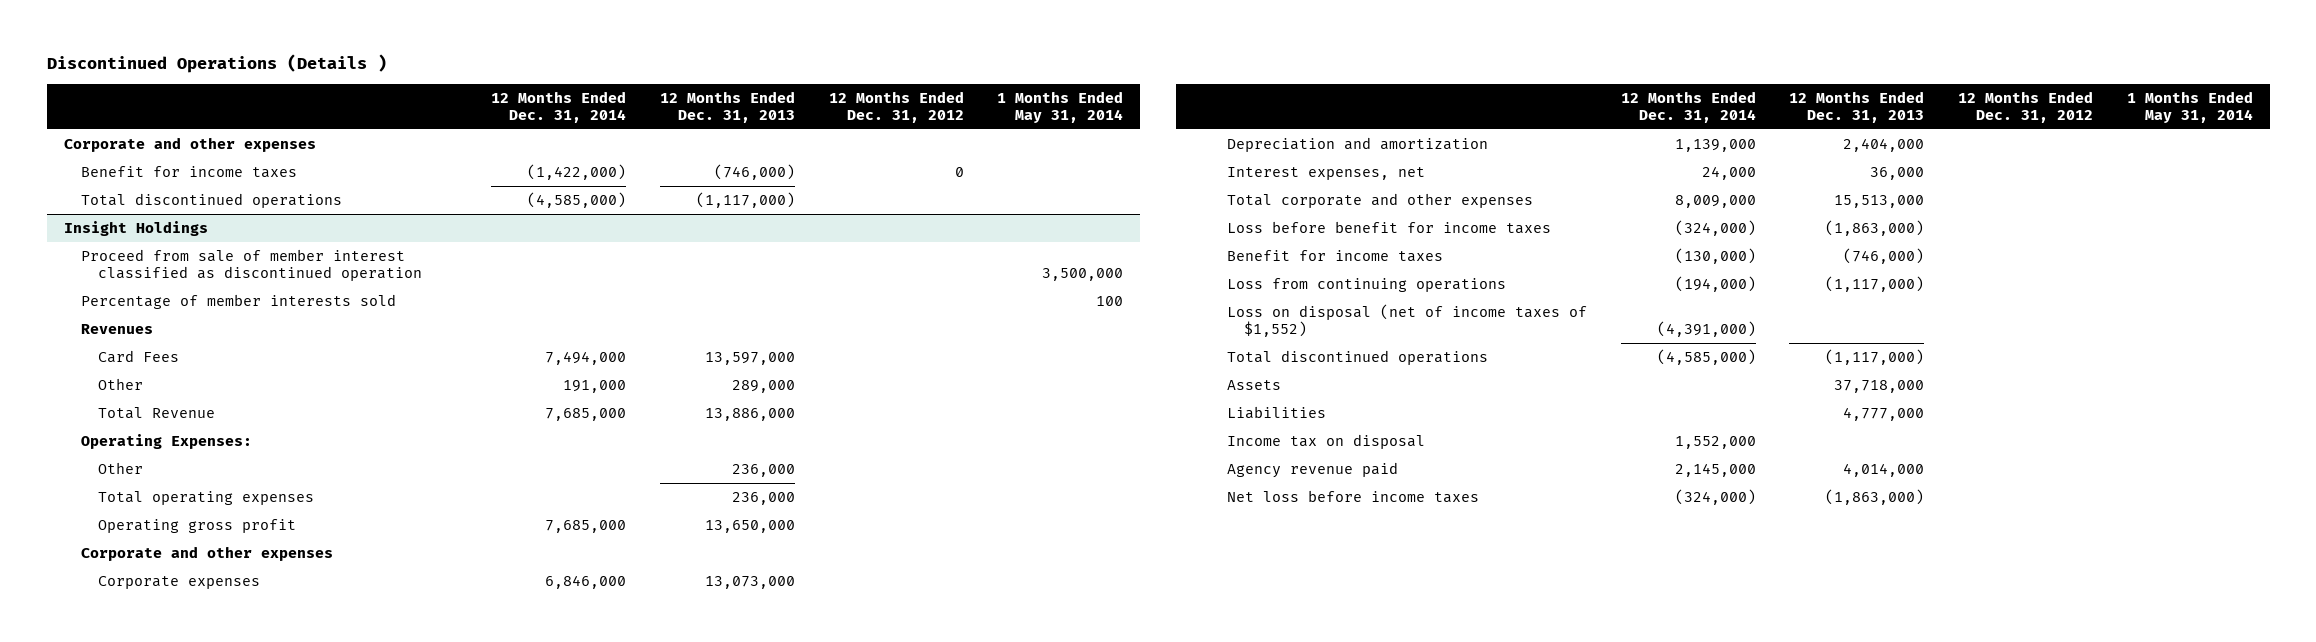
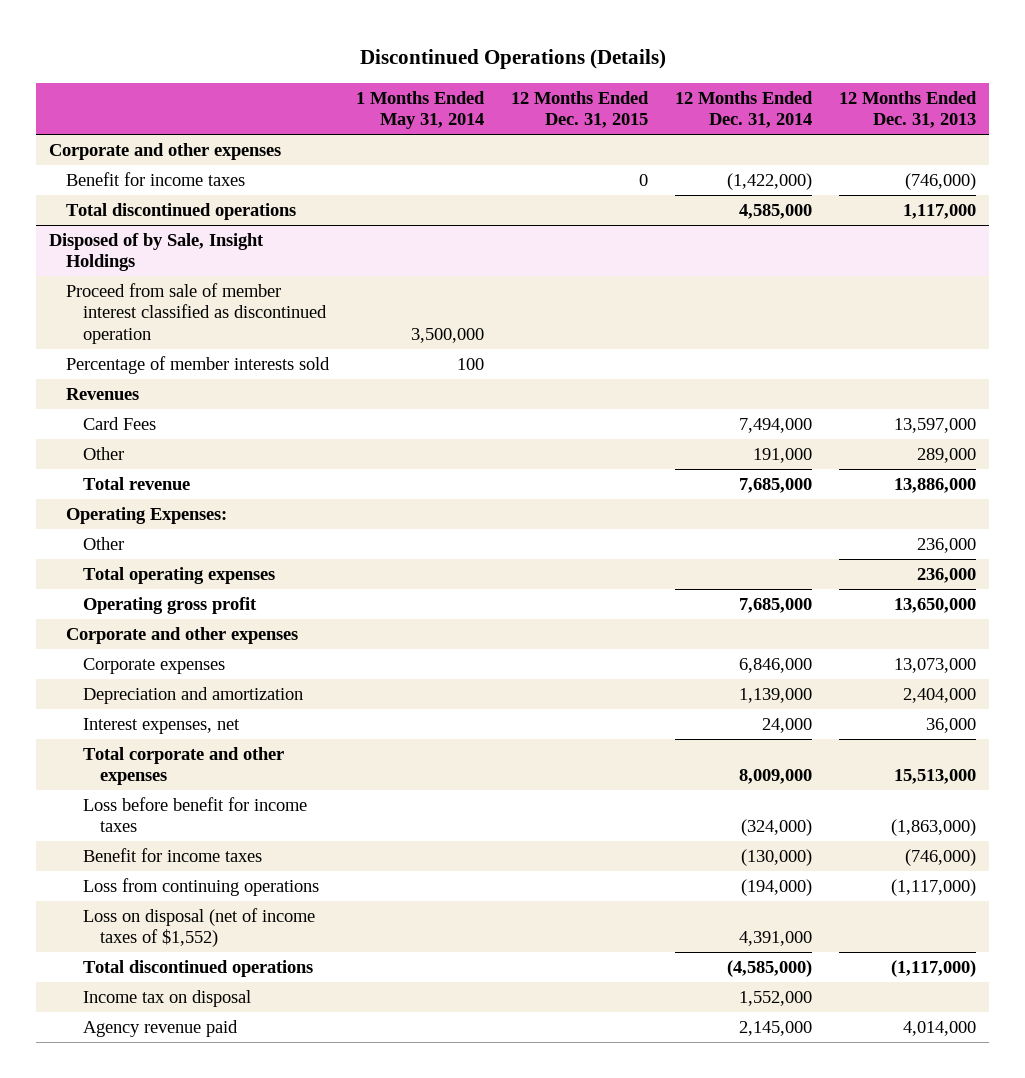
- Discontinued Operations (Details )
+ Discontinued Operations (Details)
- | 12 Months Ended Dec. 31, 2014 | 12 Months Ended Dec. 31, 2013 | 12 Months Ended Dec. 31, 2012 | 1 Months Ended May 31, 2014
+ | 1 Months Ended May 31, 2014 | 12 Months Ended Dec. 31, 2015 | 12 Months Ended Dec. 31, 2014 | 12 Months Ended Dec. 31, 2013
- Total discontinued operations | (4,585,000) | (1,117,000) | |
- Insight Holdings
+ Total discontinued operations | | | 4,585,000 | 1,117,000
+ Disposed of by Sale, Insight Holdings
- Total Revenue | 7,685,000 | 13,886,000 | |
+ Total revenue | | | 7,685,000 | 13,886,000
- Loss on disposal (net of income taxes of $1,552) | (4,391,000) | | |
+ Loss on disposal (net of income taxes of $1,552) | | | 4,391,000 |
- Assets | | 37,718,000 | |
- Liabilities | | 4,777,000 | |
- Net loss before income taxes | (324,000) | (1,863,000) | |

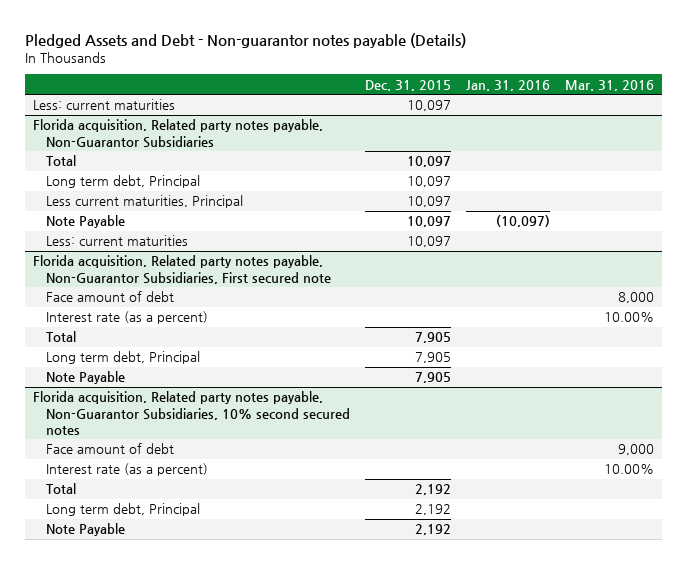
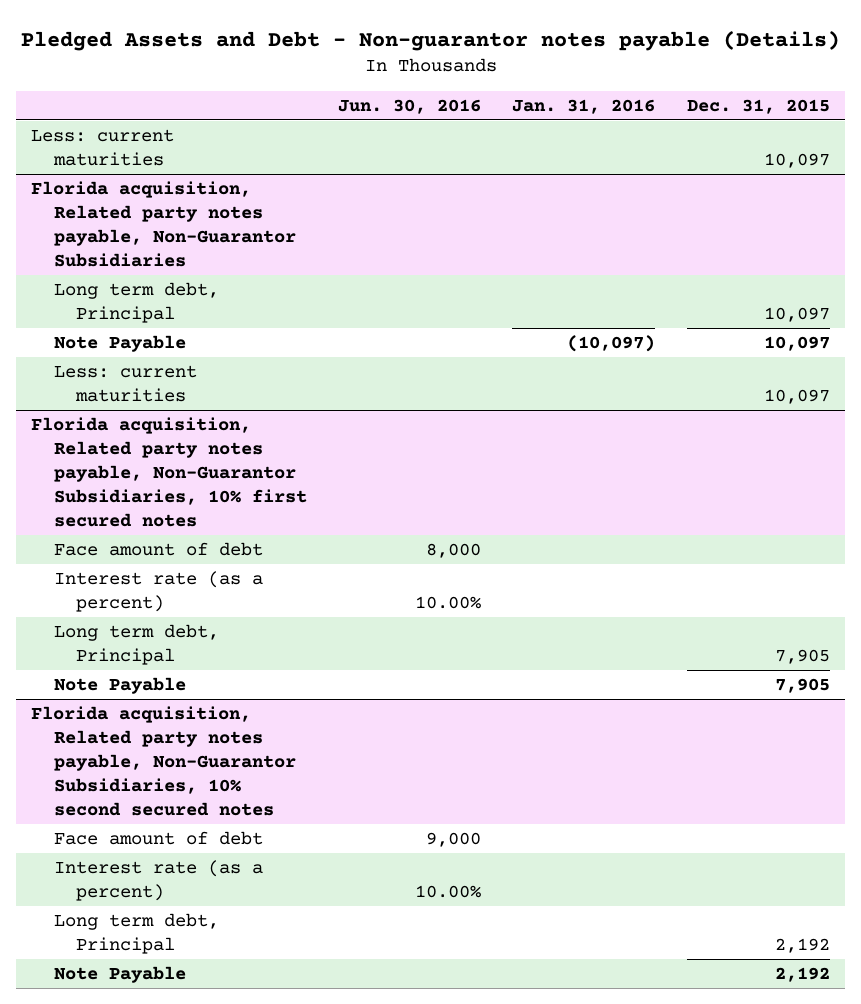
- | Dec. 31, 2015 | Jan. 31, 2016 | Mar. 31, 2016
+ | Jun. 30, 2016 | Jan. 31, 2016 | Dec. 31, 2015
@ Florida acquisition, Related party notes payable, Non-Guarantor Subsidiaries
- Total | 10,097 | |
- Less current maturities, Principal | 10,097 | |
- Florida acquisition, Related party notes payable, Non-Guarantor Subsidiaries, First secured note
+ Florida acquisition, Related party notes payable, Non-Guarantor Subsidiaries, 10% first secured notes
- Total | 7,905 | |
@ Florida acquisition, Related party notes payable, Non-Guarantor Subsidiaries, 10% second secured notes
- Total | 2,192 | |

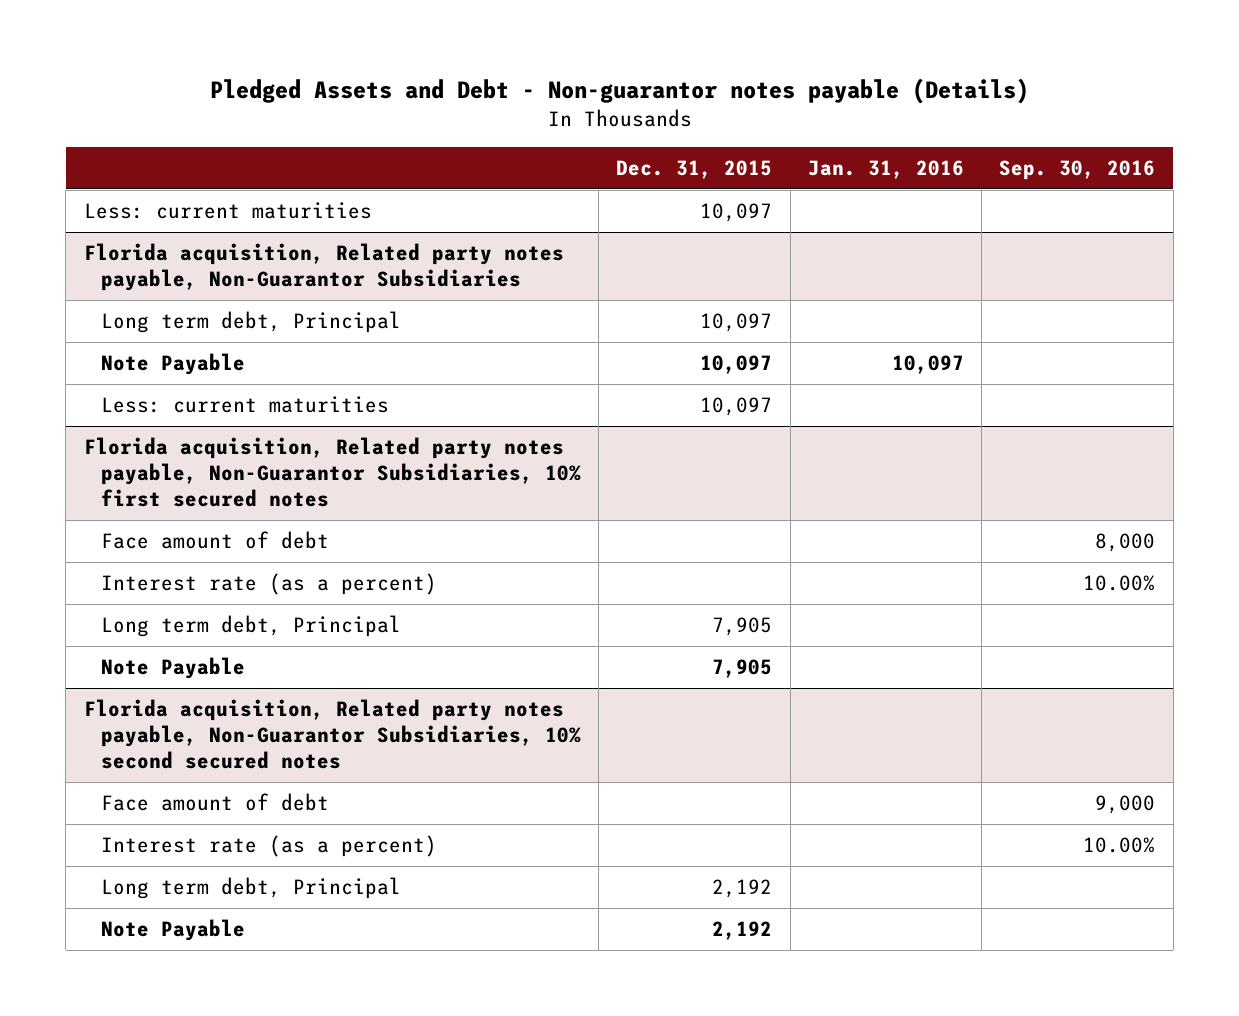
- | Jun. 30, 2016 | Jan. 31, 2016 | Dec. 31, 2015
+ | Dec. 31, 2015 | Jan. 31, 2016 | Sep. 30, 2016
@ Florida acquisition, Related party notes payable, Non-Guarantor Subsidiaries
- Note Payable | | (10,097) | 10,097
+ Note Payable | 10,097 | 10,097 |

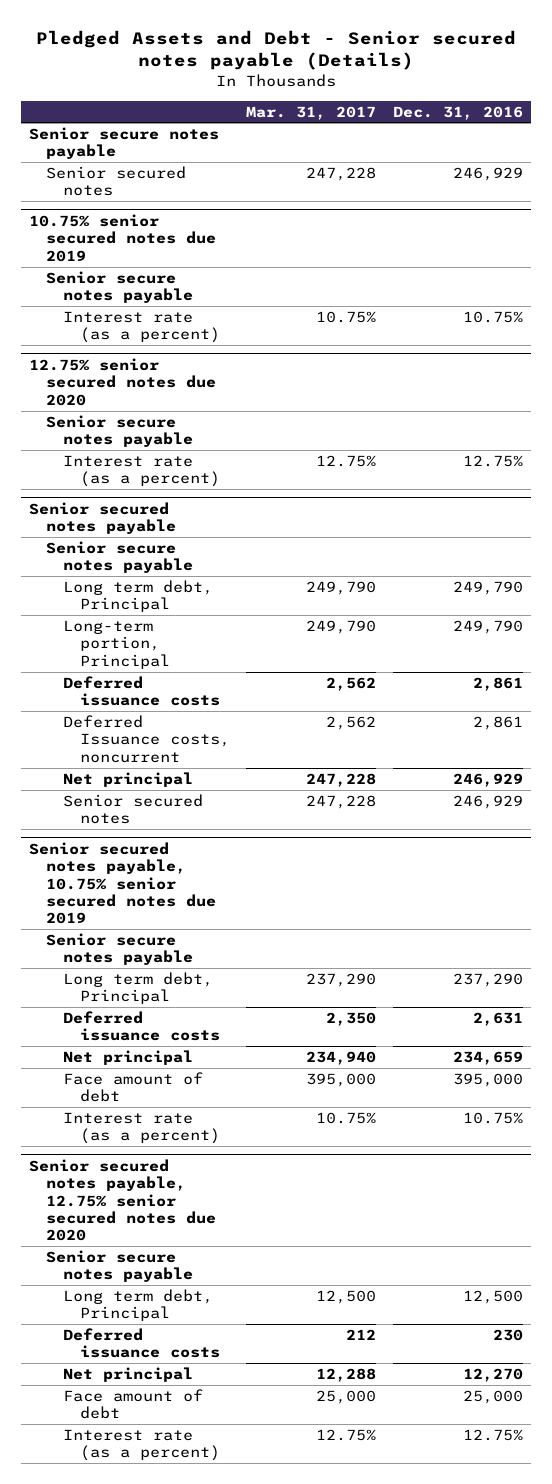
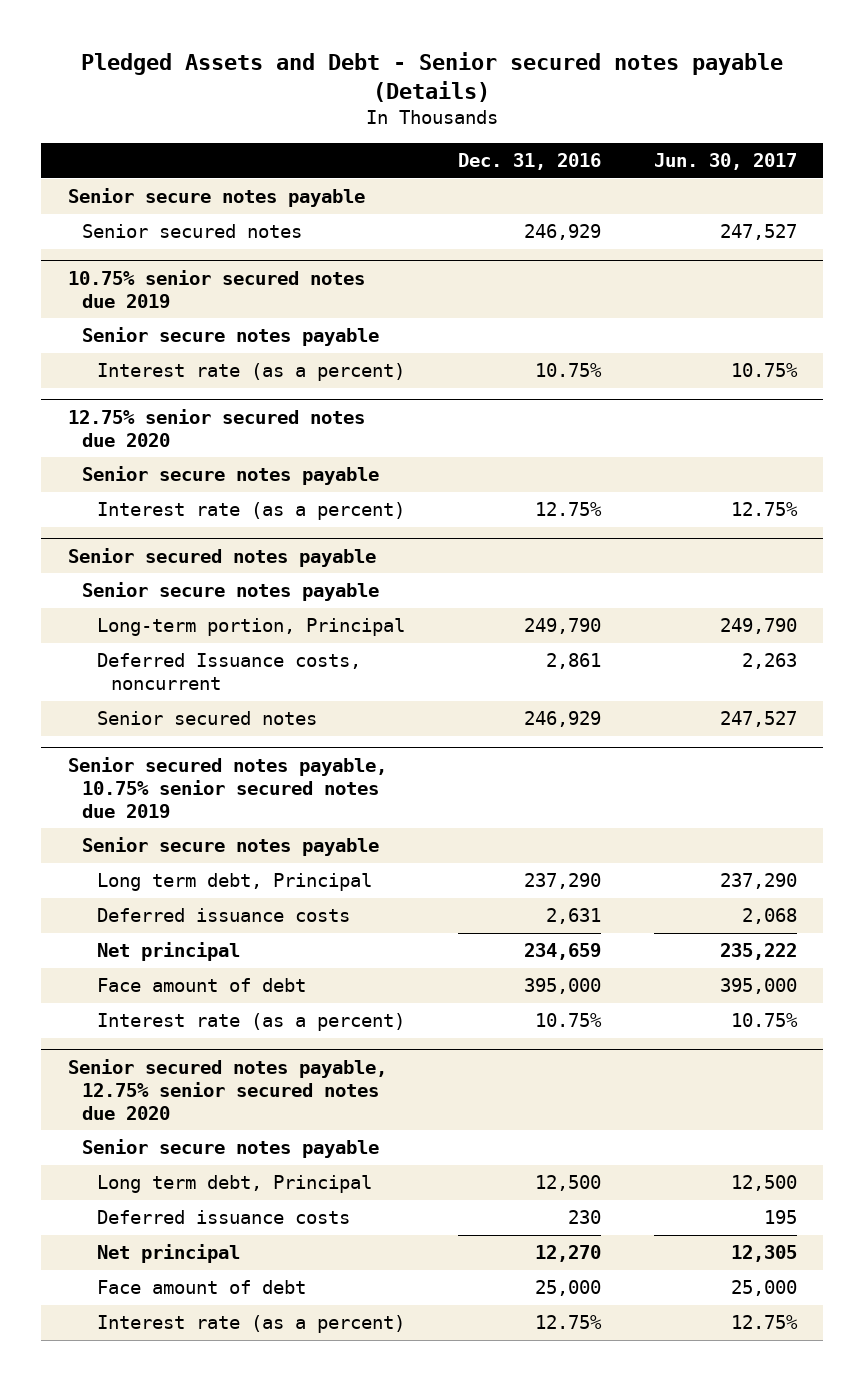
- | Mar. 31, 2017 | Dec. 31, 2016
+ | Dec. 31, 2016 | Jun. 30, 2017
@ Senior secured notes payable
- Long term debt, Principal | 249,790 | 249,790
- Deferred issuance costs | 2,562 | 2,861
- Net principal | 247,228 | 246,929

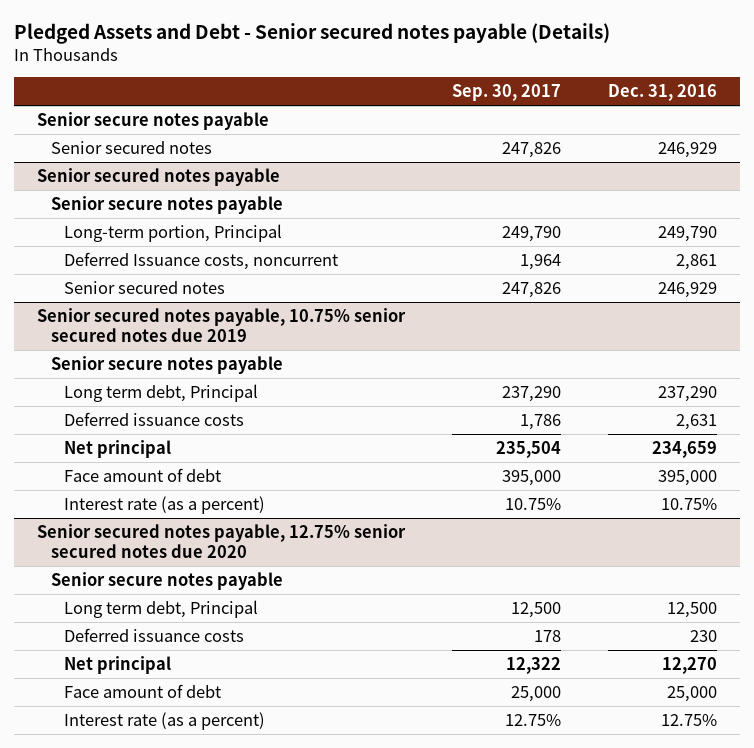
- | Dec. 31, 2016 | Jun. 30, 2017
+ | Sep. 30, 2017 | Dec. 31, 2016
- 10.75% senior secured notes due 2019
- Senior secure notes payable
- Interest rate (as a percent) | 10.75% | 10.75%
- 12.75% senior secured notes due 2020
- Senior secure notes payable
- Interest rate (as a percent) | 12.75% | 12.75%

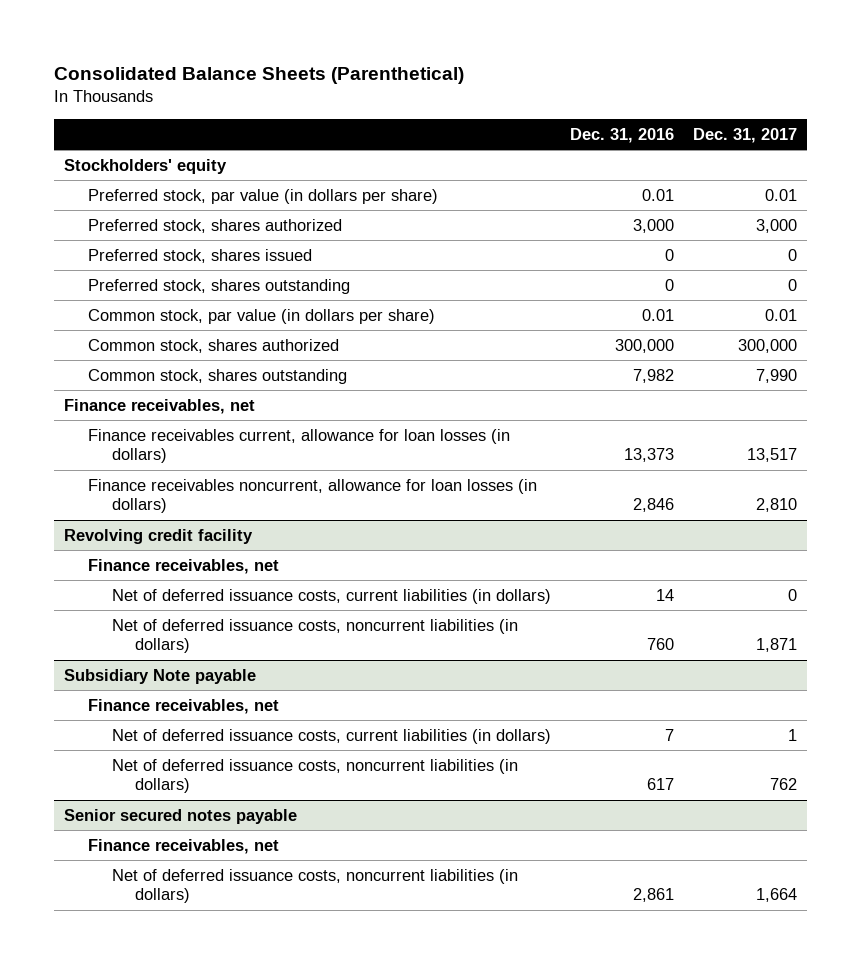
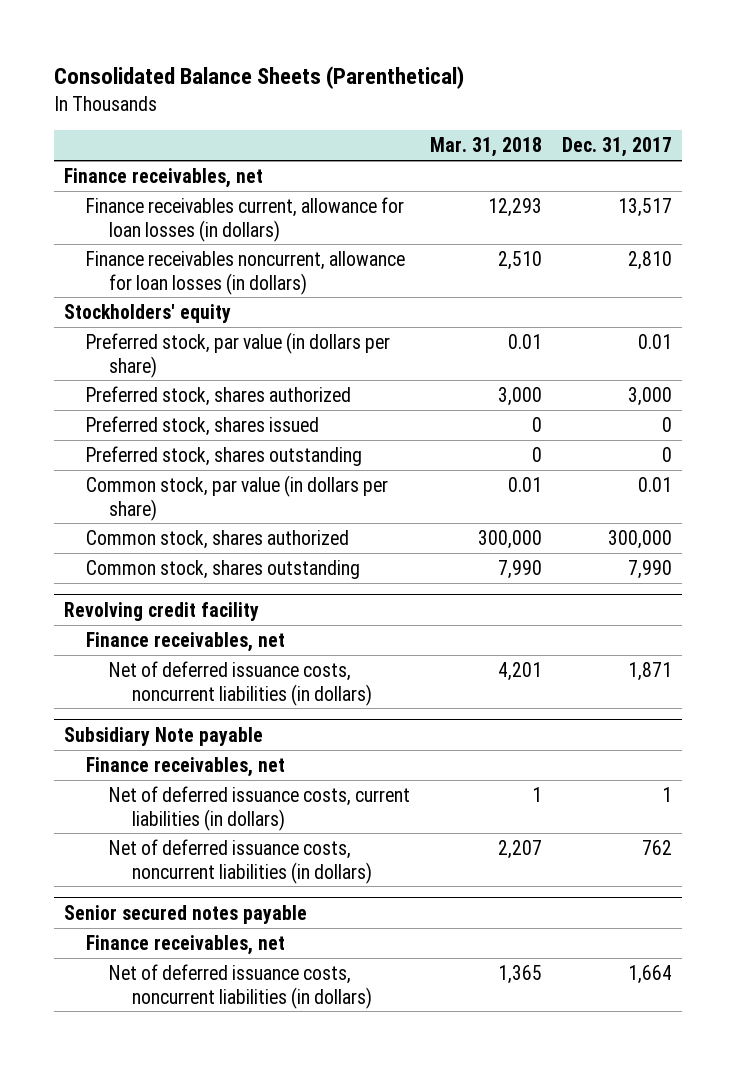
- | Dec. 31, 2016 | Dec. 31, 2017
+ | Mar. 31, 2018 | Dec. 31, 2017
moved up: Finance receivables, net
moved up: Finance receivables current, allowance for loan losses (in dollars) | 12,293 | 13,517
moved up: Finance receivables noncurrent, allowance for loan losses (in dollars) | 2,510 | 2,810
@ Revolving credit facility
- Net of deferred issuance costs, current liabilities (in dollars) | 14 | 0

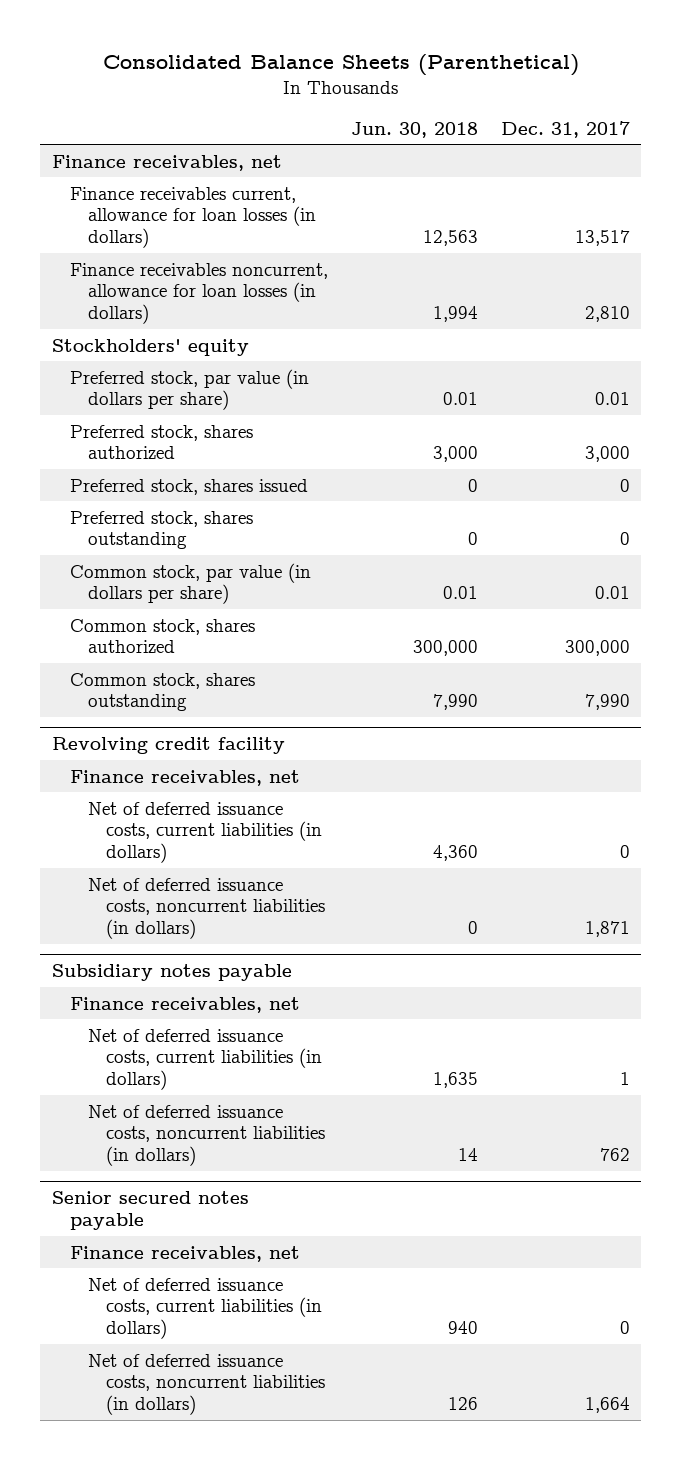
- | Mar. 31, 2018 | Dec. 31, 2017
+ | Jun. 30, 2018 | Dec. 31, 2017
@ Revolving credit facility
+ Net of deferred issuance costs, current liabilities (in dollars) | 4,360 | 0
- Subsidiary Note payable
+ Subsidiary notes payable
@ Senior secured notes payable
+ Net of deferred issuance costs, current liabilities (in dollars) | 940 | 0

